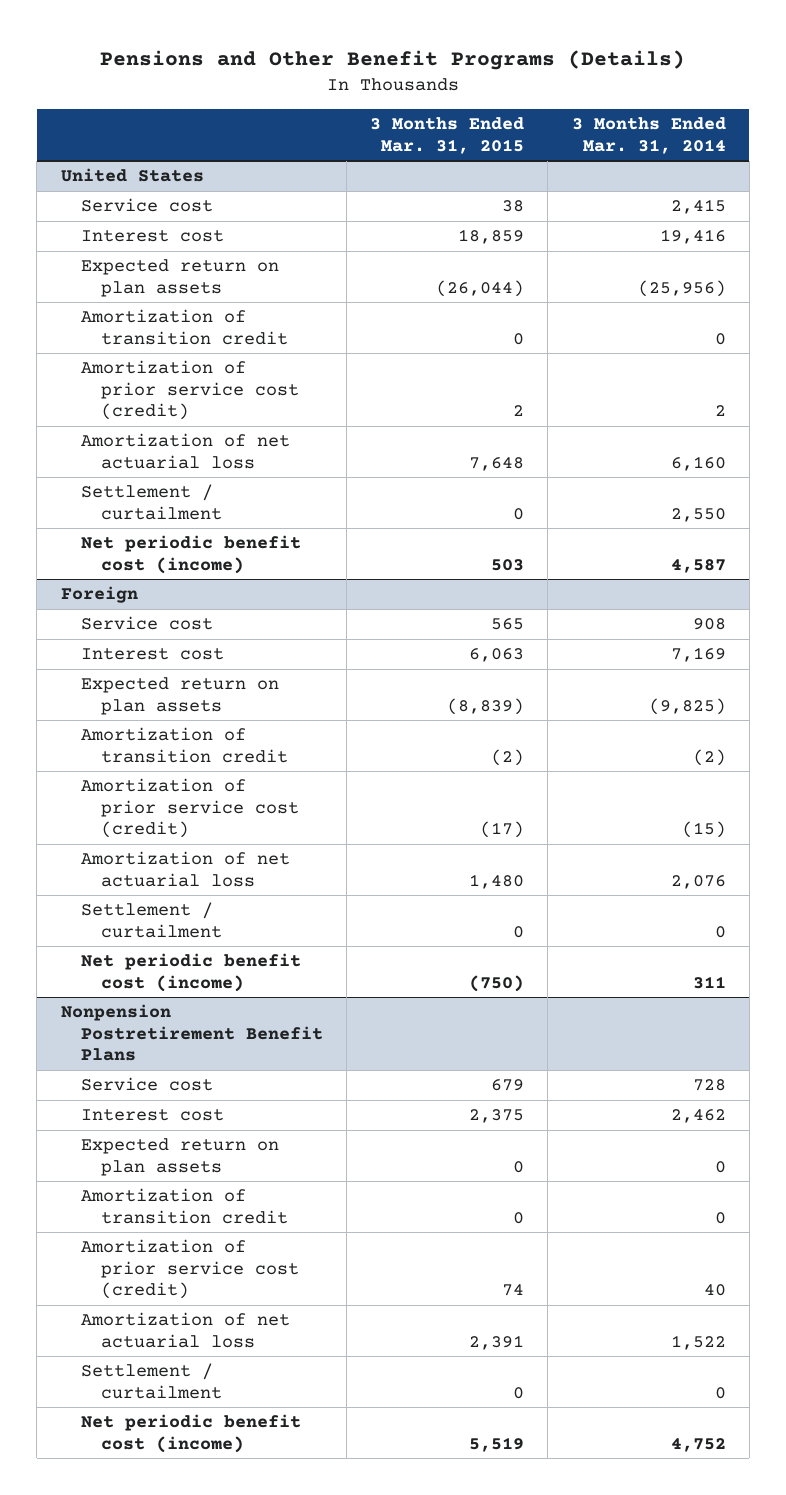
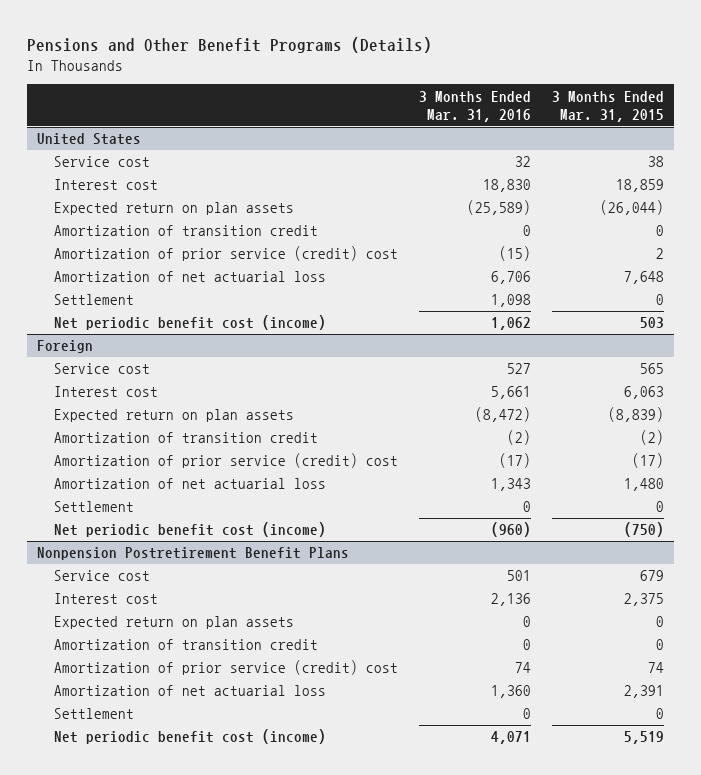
- | 3 Months Ended Mar. 31, 2015 | 3 Months Ended Mar. 31, 2014
+ | 3 Months Ended Mar. 31, 2016 | 3 Months Ended Mar. 31, 2015
@ United States
- Amortization of prior service cost (credit) | 2 | 2
+ Amortization of prior service (credit) cost | (15) | 2
- Settlement / curtailment | 0 | 2,550
+ Settlement | 1,098 | 0
@ Foreign
- Amortization of prior service cost (credit) | (17) | (15)
+ Amortization of prior service (credit) cost | (17) | (17)
- Settlement / curtailment | 0 | 0
+ Settlement | 0 | 0
@ Nonpension Postretirement Benefit Plans
- Amortization of prior service cost (credit) | 74 | 40
+ Amortization of prior service (credit) cost | 74 | 74
- Settlement / curtailment | 0 | 0
+ Settlement | 0 | 0

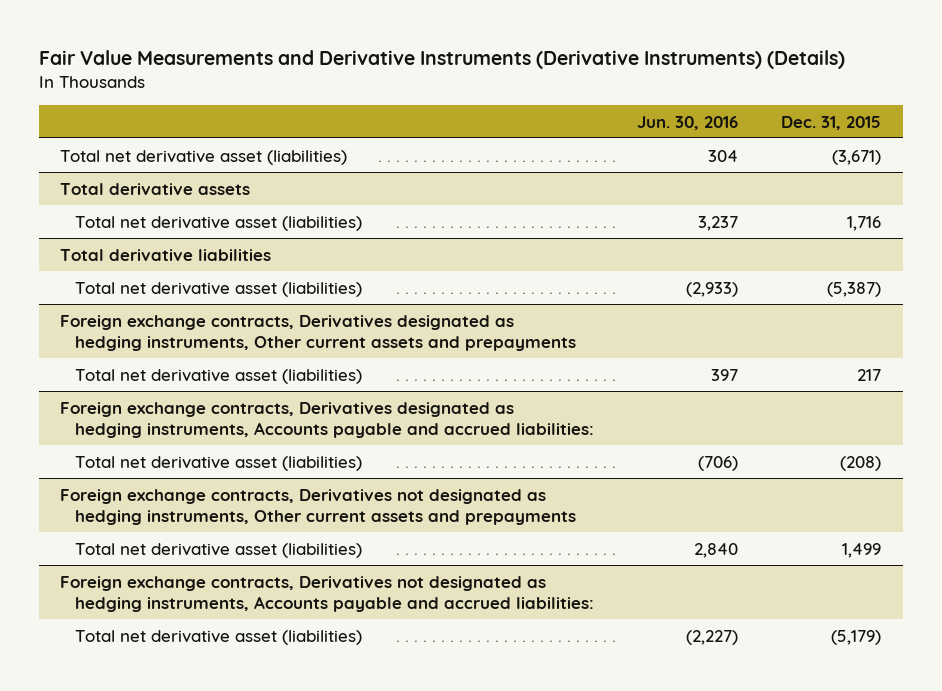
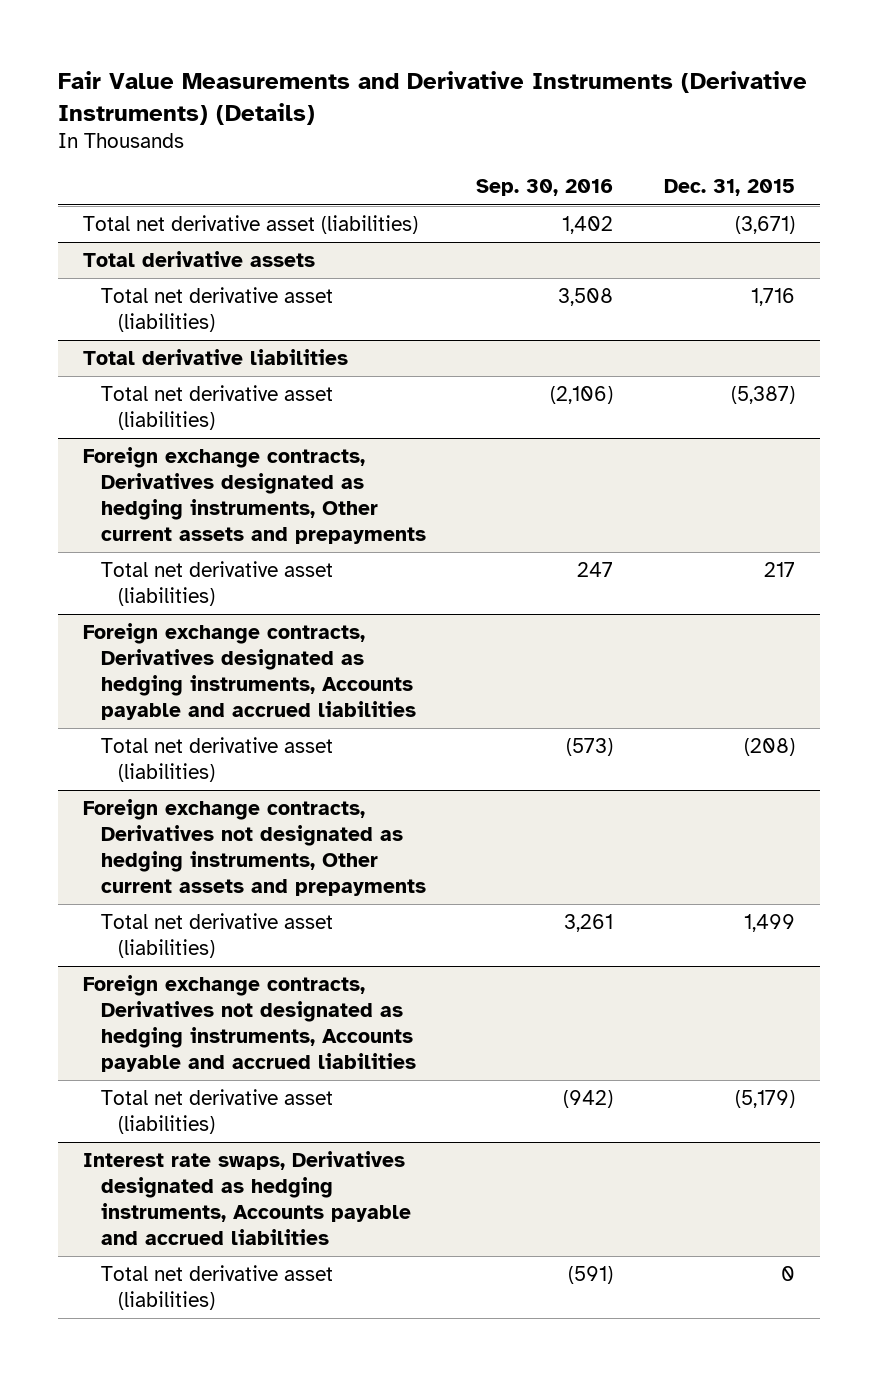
- | Jun. 30, 2016 | Dec. 31, 2015
+ | Sep. 30, 2016 | Dec. 31, 2015
- Foreign exchange contracts, Derivatives designated as hedging instruments, Accounts payable and accrued liabilities:
+ Foreign exchange contracts, Derivatives designated as hedging instruments, Accounts payable and accrued liabilities
- Foreign exchange contracts, Derivatives not designated as hedging instruments, Accounts payable and accrued liabilities:
+ Foreign exchange contracts, Derivatives not designated as hedging instruments, Accounts payable and accrued liabilities
+ Interest rate swaps, Derivatives designated as hedging instruments, Accounts payable and accrued liabilities
+ Total net derivative asset (liabilities) | (591) | 0

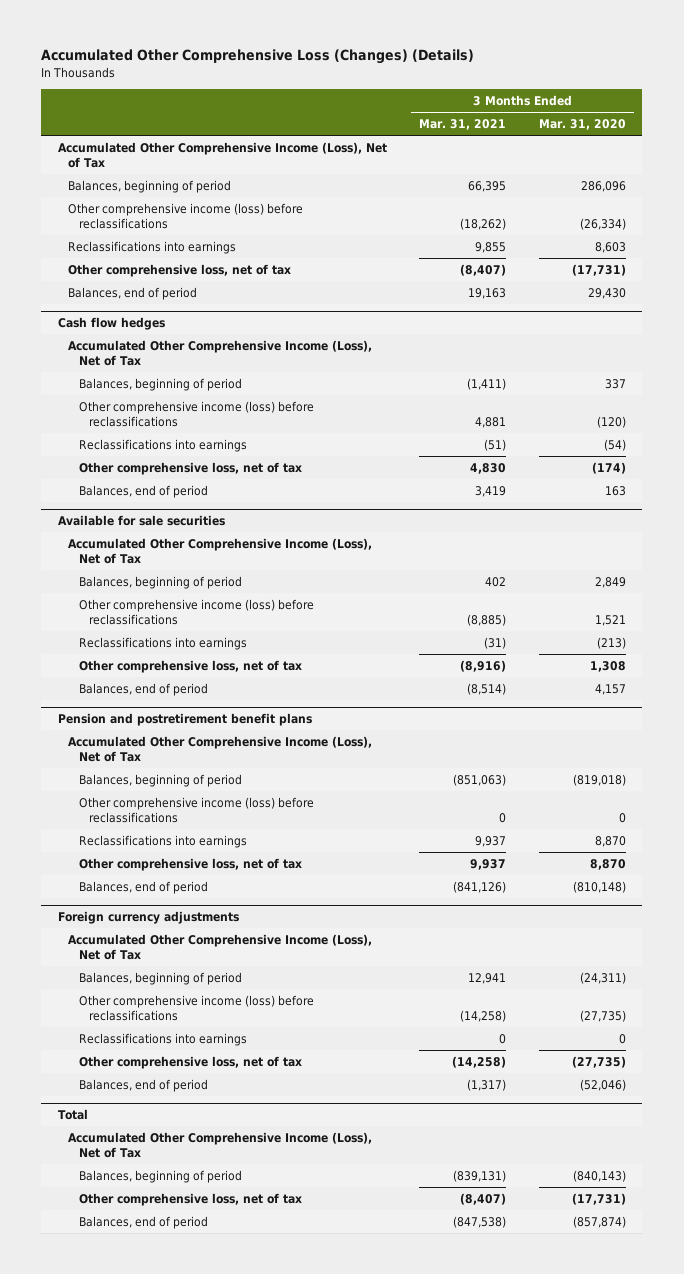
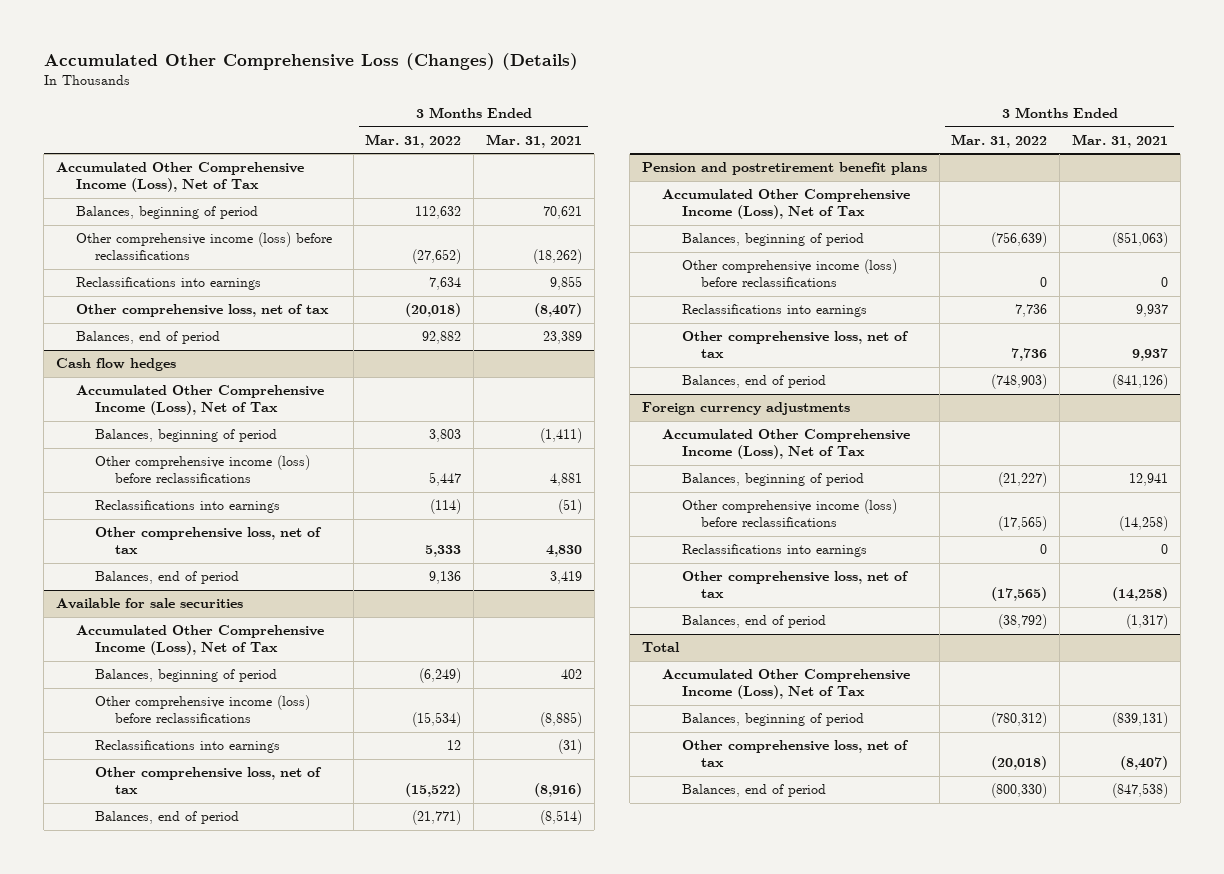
- | 3 Months Ended Mar. 31, 2021 | 3 Months Ended Mar. 31, 2020
+ | 3 Months Ended Mar. 31, 2022 | 3 Months Ended Mar. 31, 2021
- Balances, beginning of period | 66,395 | 286,096
+ Balances, beginning of period | 112,632 | 70,621
- Balances, end of period | 19,163 | 29,430
+ Balances, end of period | 92,882 | 23,389

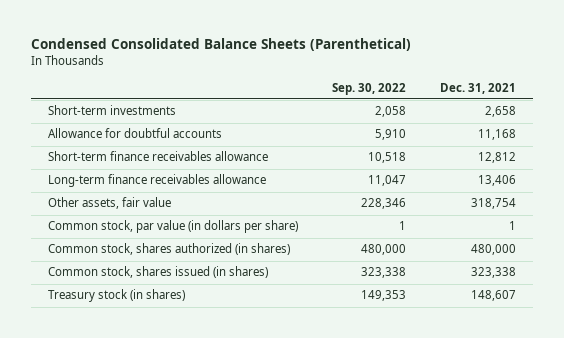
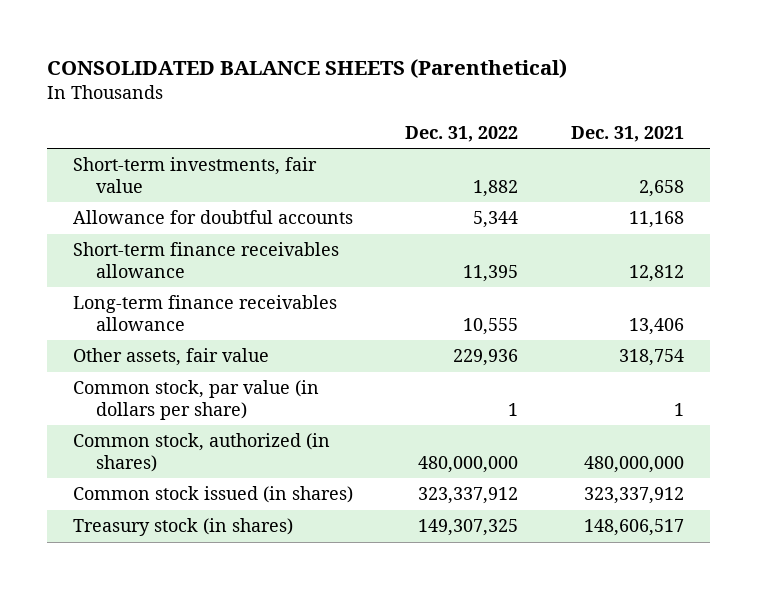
- Condensed Consolidated Balance Sheets (Parenthetical)
+ CONSOLIDATED BALANCE SHEETS (Parenthetical)
- | Sep. 30, 2022 | Dec. 31, 2021
+ | Dec. 31, 2022 | Dec. 31, 2021
- Short-term investments | 2,058 | 2,658
+ Short-term investments, fair value | 1,882 | 2,658
- Common stock, shares authorized (in shares) | 480,000 | 480,000
- Common stock, shares issued (in shares) | 323,338 | 323,338
- Treasury stock (in shares) | 149,353 | 148,607
+ Common stock, authorized (in shares) | 480,000,000 | 480,000,000
+ Common stock issued (in shares) | 323,337,912 | 323,337,912
+ Treasury stock (in shares) | 149,307,325 | 148,606,517

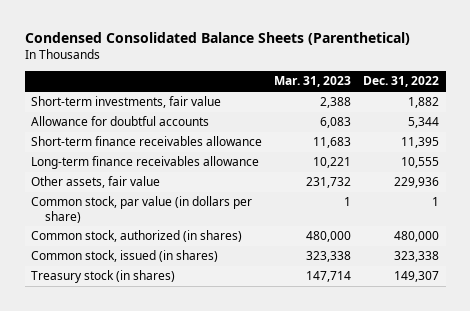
- CONSOLIDATED BALANCE SHEETS (Parenthetical)
+ Condensed Consolidated Balance Sheets (Parenthetical)
- | Dec. 31, 2022 | Dec. 31, 2021
+ | Mar. 31, 2023 | Dec. 31, 2022
- Common stock, authorized (in shares) | 480,000,000 | 480,000,000
- Common stock issued (in shares) | 323,337,912 | 323,337,912
- Treasury stock (in shares) | 149,307,325 | 148,606,517
+ Common stock, authorized (in shares) | 480,000 | 480,000
+ Common stock, issued (in shares) | 323,338 | 323,338
+ Treasury stock (in shares) | 147,714 | 149,307

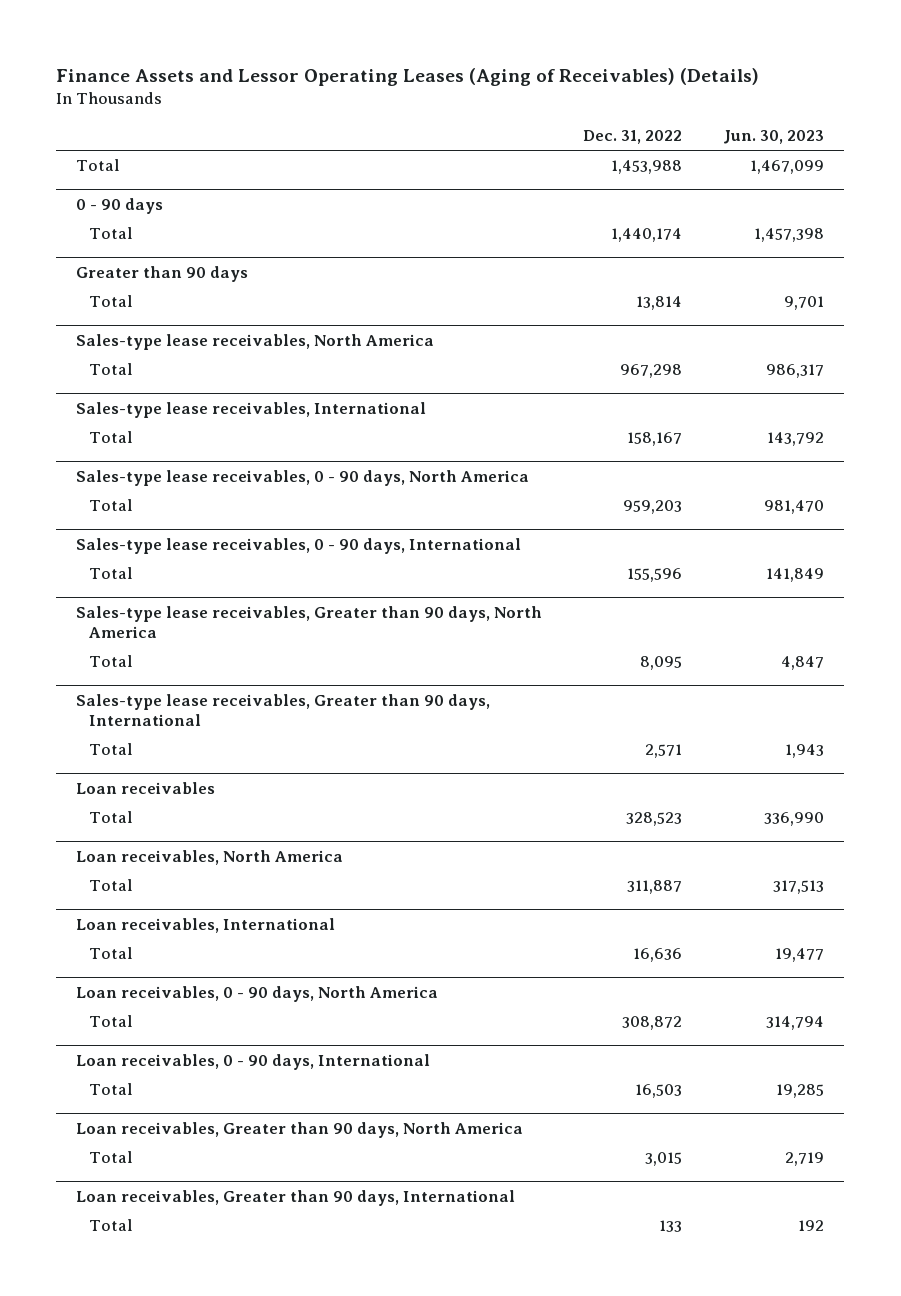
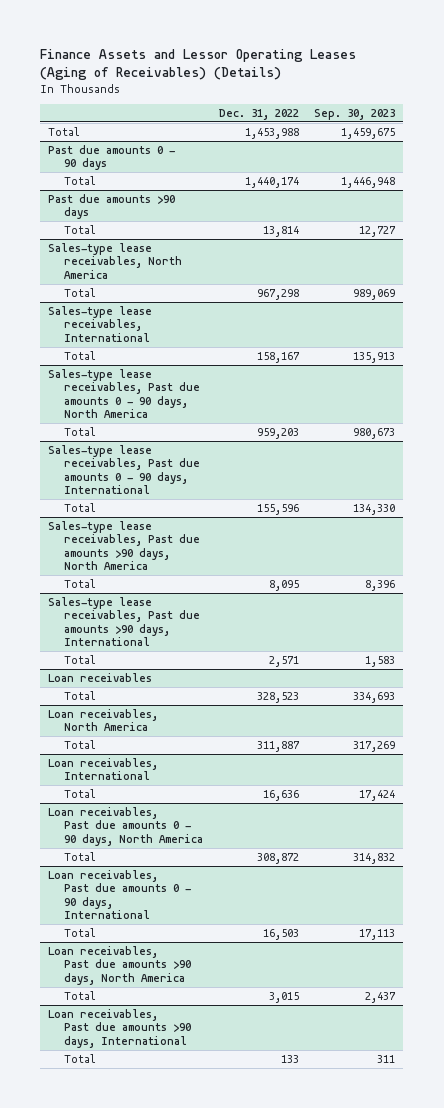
- | Dec. 31, 2022 | Jun. 30, 2023
+ | Dec. 31, 2022 | Sep. 30, 2023
- 0 - 90 days
+ Past due amounts 0 - 90 days
- Greater than 90 days
+ Past due amounts >90 days
- Sales-type lease receivables, 0 - 90 days, North America
+ Sales-type lease receivables, Past due amounts 0 - 90 days, North America
- Sales-type lease receivables, 0 - 90 days, International
+ Sales-type lease receivables, Past due amounts 0 - 90 days, International
- Sales-type lease receivables, Greater than 90 days, North America
+ Sales-type lease receivables, Past due amounts >90 days, North America
- Sales-type lease receivables, Greater than 90 days, International
+ Sales-type lease receivables, Past due amounts >90 days, International
- Loan receivables, 0 - 90 days, North America
+ Loan receivables, Past due amounts 0 - 90 days, North America
- Loan receivables, 0 - 90 days, International
+ Loan receivables, Past due amounts 0 - 90 days, International
- Loan receivables, Greater than 90 days, North America
+ Loan receivables, Past due amounts >90 days, North America
- Loan receivables, Greater than 90 days, International
+ Loan receivables, Past due amounts >90 days, International

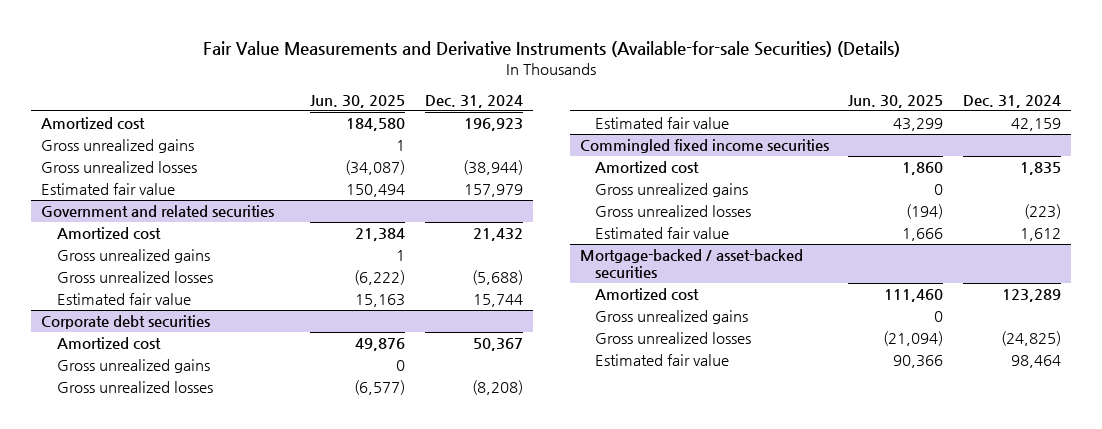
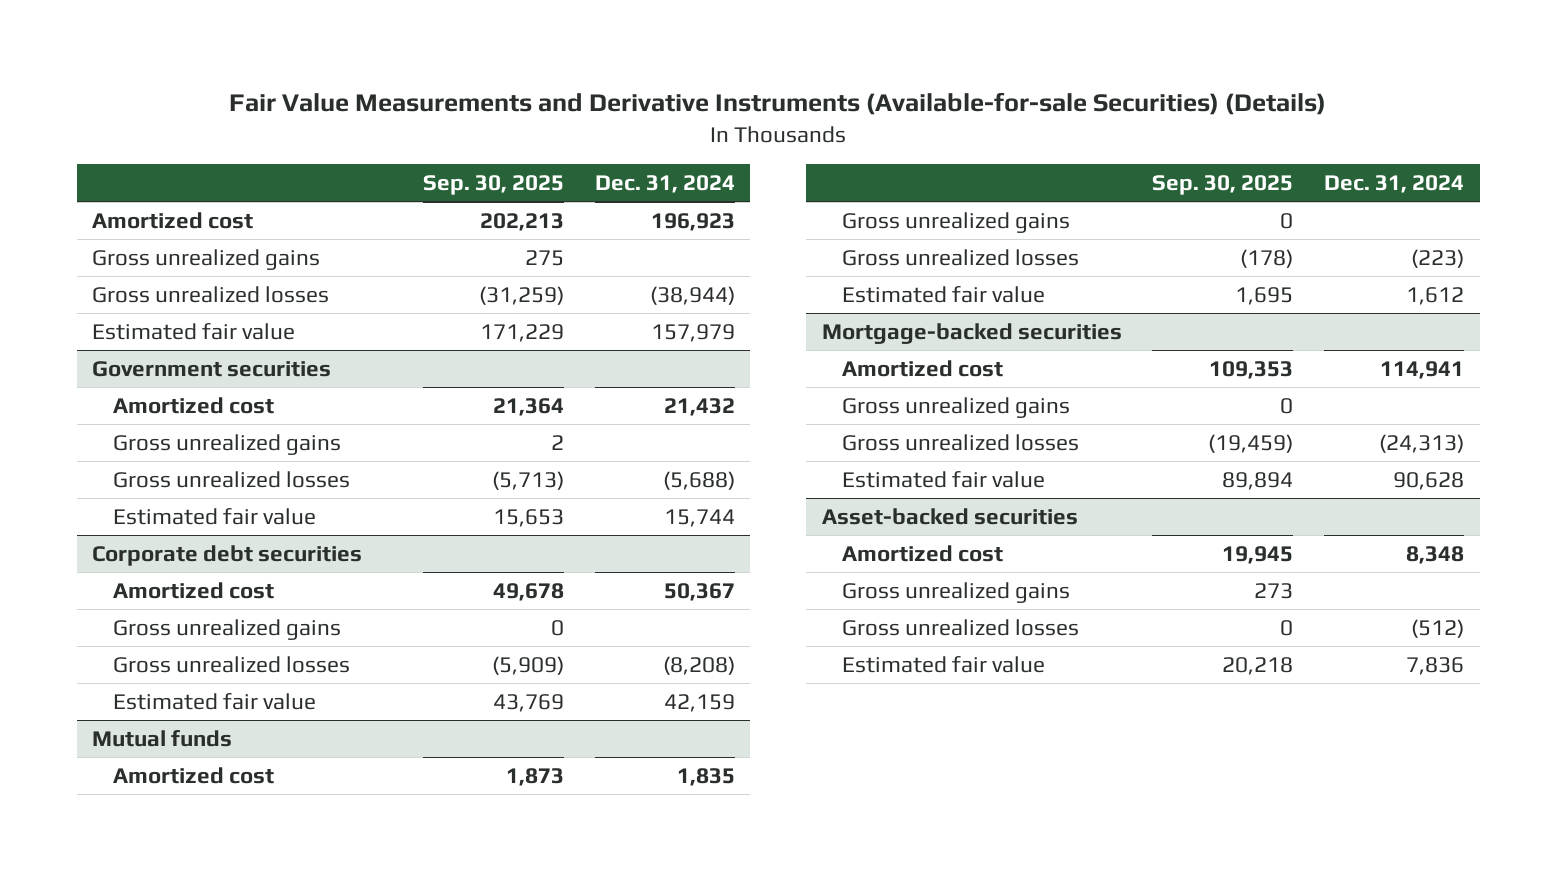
- | Jun. 30, 2025 | Dec. 31, 2024
+ | Sep. 30, 2025 | Dec. 31, 2024
- Government and related securities
+ Government securities
- Commingled fixed income securities
+ Mutual funds
- Mortgage-backed / asset-backed securities
- Amortized cost | 111,460 | 123,289
+ Mortgage-backed securities
+ Amortized cost | 109,353 | 114,941
- Gross unrealized losses | (21,094) | (24,825)
- Estimated fair value | 90,366 | 98,464
+ Gross unrealized losses | (19,459) | (24,313)
+ Estimated fair value | 89,894 | 90,628
+ Asset-backed securities
+ Amortized cost | 19,945 | 8,348
+ Gross unrealized gains | 273 |
+ Gross unrealized losses | 0 | (512)
+ Estimated fair value | 20,218 | 7,836

